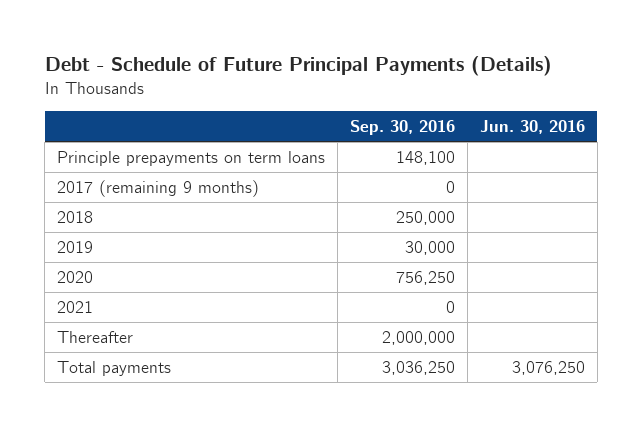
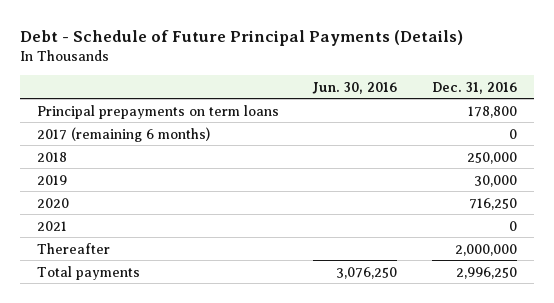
- | Sep. 30, 2016 | Jun. 30, 2016
+ | Jun. 30, 2016 | Dec. 31, 2016
- Principle prepayments on term loans | 148,100 |
- 2017 (remaining 9 months) | 0 |
+ Principal prepayments on term loans | | 178,800
+ 2017 (remaining 6 months) | | 0

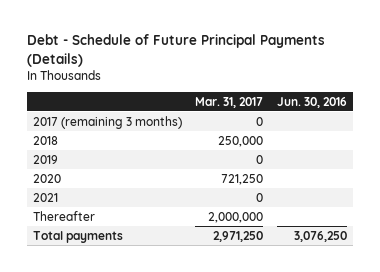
- | Jun. 30, 2016 | Dec. 31, 2016
+ | Mar. 31, 2017 | Jun. 30, 2016
- Principal prepayments on term loans | | 178,800
- 2017 (remaining 6 months) | | 0
+ 2017 (remaining 3 months) | 0 |

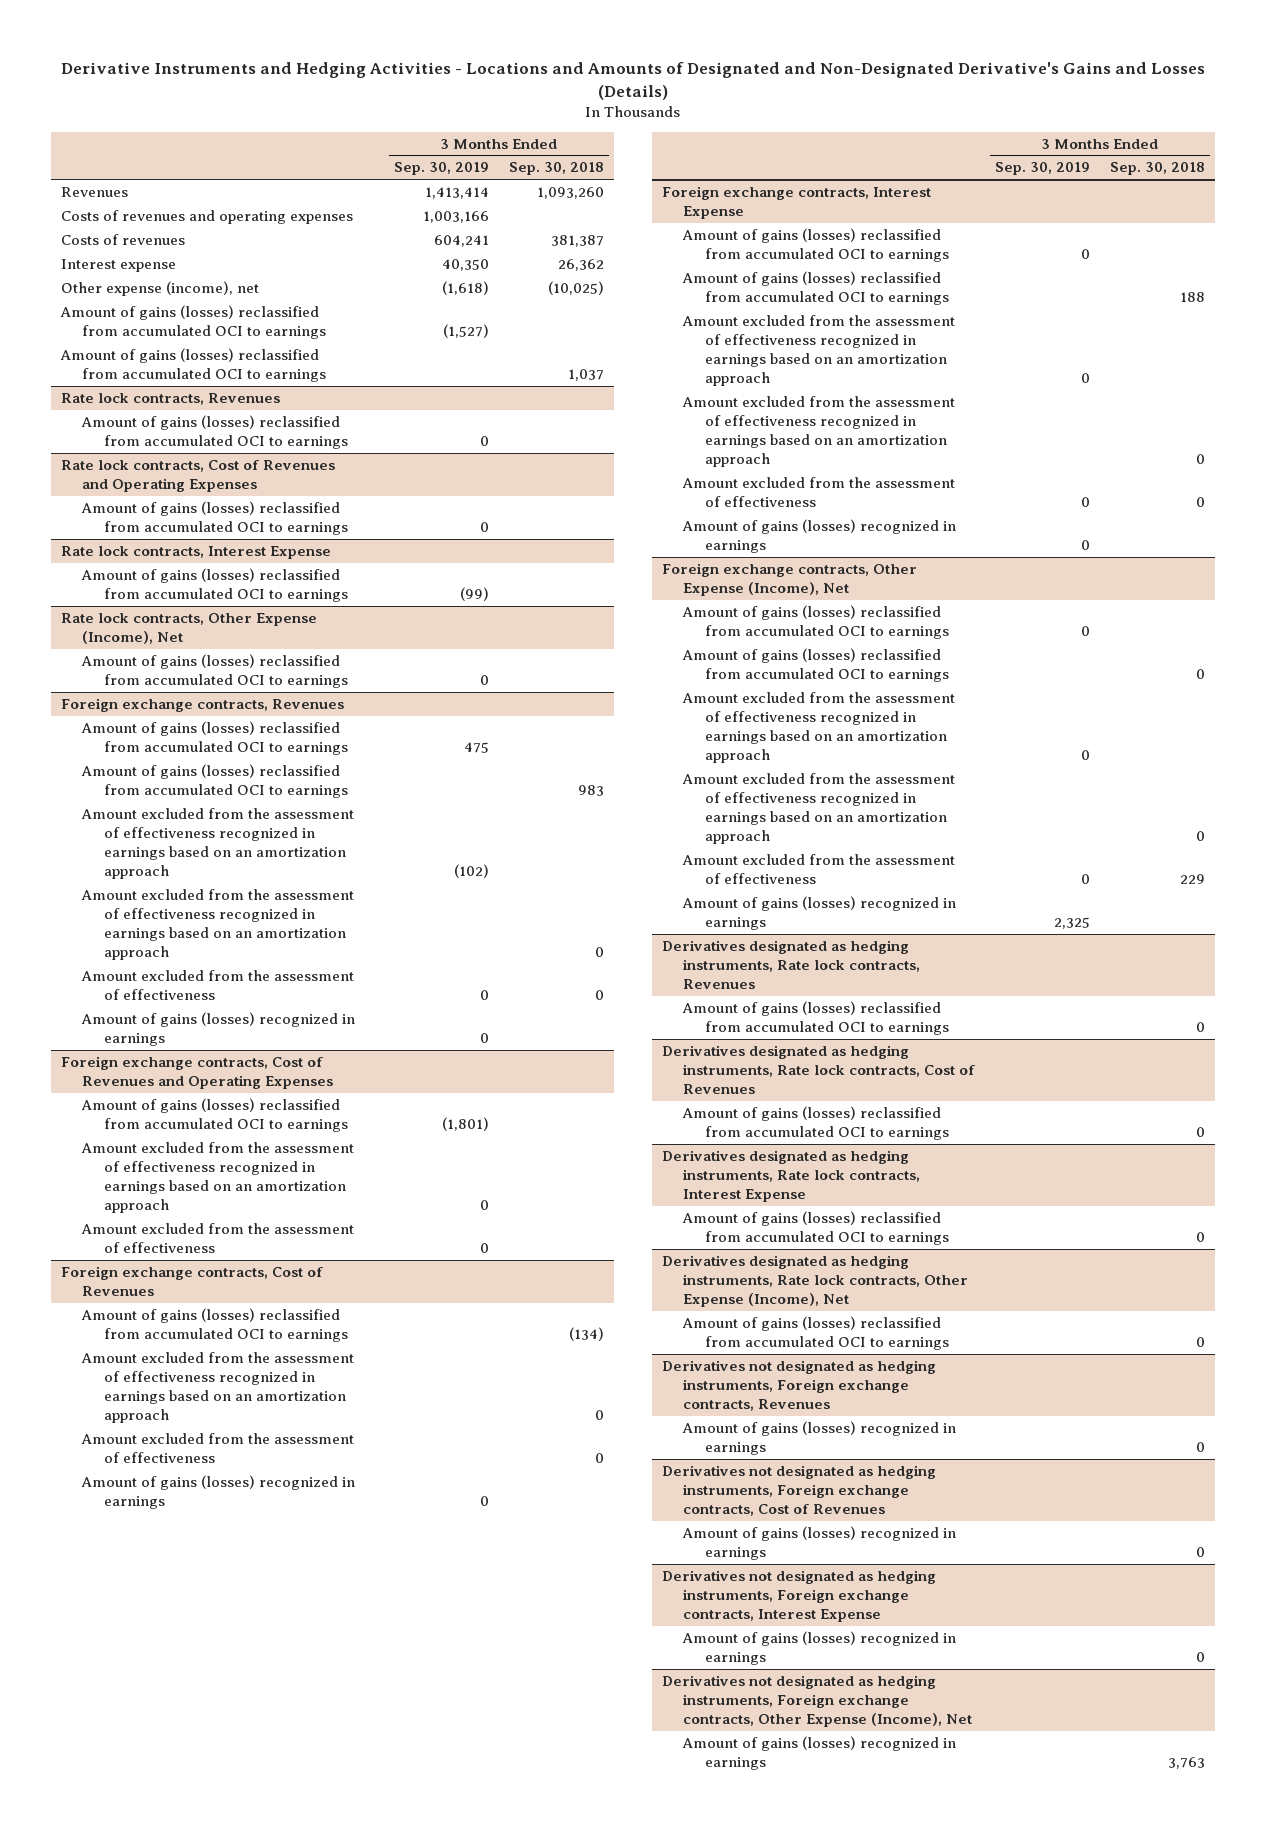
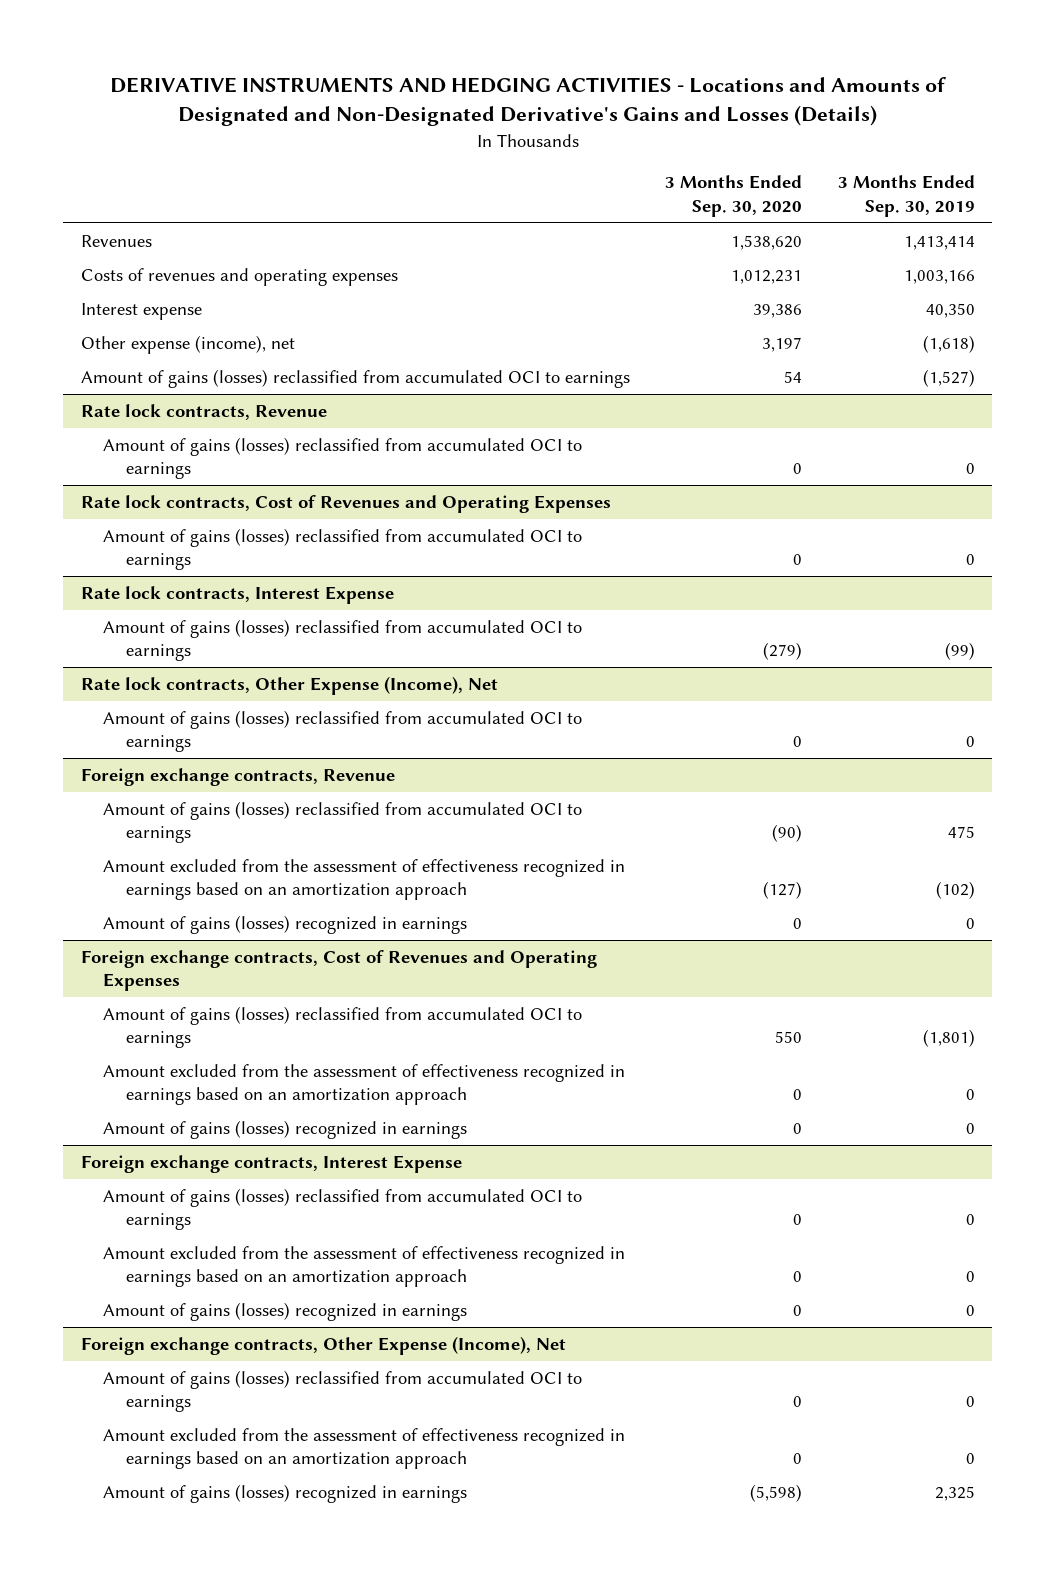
- Derivative Instruments and Hedging Activities - Locations and Amounts of Designated and Non-Designated Derivative's Gains and Losses (Details)
+ DERIVATIVE INSTRUMENTS AND HEDGING ACTIVITIES - Locations and Amounts of Designated and Non-Designated Derivative's Gains and Losses (Details)
- | 3 Months Ended Sep. 30, 2019 | 3 Months Ended Sep. 30, 2018
+ | 3 Months Ended Sep. 30, 2020 | 3 Months Ended Sep. 30, 2019
- Costs of revenues | 604,241 | 381,387
- Amount of gains (losses) reclassified from accumulated OCI to earnings | | 1,037
- Rate lock contracts, Revenues
+ Rate lock contracts, Revenue
- Foreign exchange contracts, Revenues
+ Foreign exchange contracts, Revenue
- Amount of gains (losses) reclassified from accumulated OCI to earnings | | 983
- Amount excluded from the assessment of effectiveness recognized in earnings based on an amortization approach | | 0
- Amount excluded from the assessment of effectiveness | 0 | 0
@ Foreign exchange contracts, Cost of Revenues and Operating Expenses
- Amount excluded from the assessment of effectiveness | 0 |
- Foreign exchange contracts, Cost of Revenues
- Amount of gains (losses) reclassified from accumulated OCI to earnings | | (134)
- Amount excluded from the assessment of effectiveness recognized in earnings based on an amortization approach | | 0
- Amount excluded from the assessment of effectiveness | | 0
- Amount of gains (losses) recognized in earnings | 0 |
@ Foreign exchange contracts, Cost of Revenues and Operating Expenses
+ Amount of gains (losses) recognized in earnings | 0 | 0
@ Foreign exchange contracts, Interest Expense
- Amount of gains (losses) reclassified from accumulated OCI to earnings | | 188
- Amount excluded from the assessment of effectiveness recognized in earnings based on an amortization approach | | 0
- Amount excluded from the assessment of effectiveness | 0 | 0
@ Foreign exchange contracts, Other Expense (Income), Net
- Amount of gains (losses) reclassified from accumulated OCI to earnings | | 0
- Amount excluded from the assessment of effectiveness recognized in earnings based on an amortization approach | | 0
- Amount excluded from the assessment of effectiveness | 0 | 229
- Derivatives designated as hedging instruments, Rate lock contracts, Revenues
- Amount of gains (losses) reclassified from accumulated OCI to earnings | | 0
- Derivatives designated as hedging instruments, Rate lock contracts, Cost of Revenues
- Amount of gains (losses) reclassified from accumulated OCI to earnings | | 0
- Derivatives designated as hedging instruments, Rate lock contracts, Interest Expense
- Amount of gains (losses) reclassified from accumulated OCI to earnings | | 0
- Derivatives designated as hedging instruments, Rate lock contracts, Other Expense (Income), Net
- Amount of gains (losses) reclassified from accumulated OCI to earnings | | 0
- Derivatives not designated as hedging instruments, Foreign exchange contracts, Revenues
- Amount of gains (losses) recognized in earnings | | 0
- Derivatives not designated as hedging instruments, Foreign exchange contracts, Cost of Revenues
- Amount of gains (losses) recognized in earnings | | 0
- Derivatives not designated as hedging instruments, Foreign exchange contracts, Interest Expense
- Amount of gains (losses) recognized in earnings | | 0
- Derivatives not designated as hedging instruments, Foreign exchange contracts, Other Expense (Income), Net
- Amount of gains (losses) recognized in earnings | | 3,763

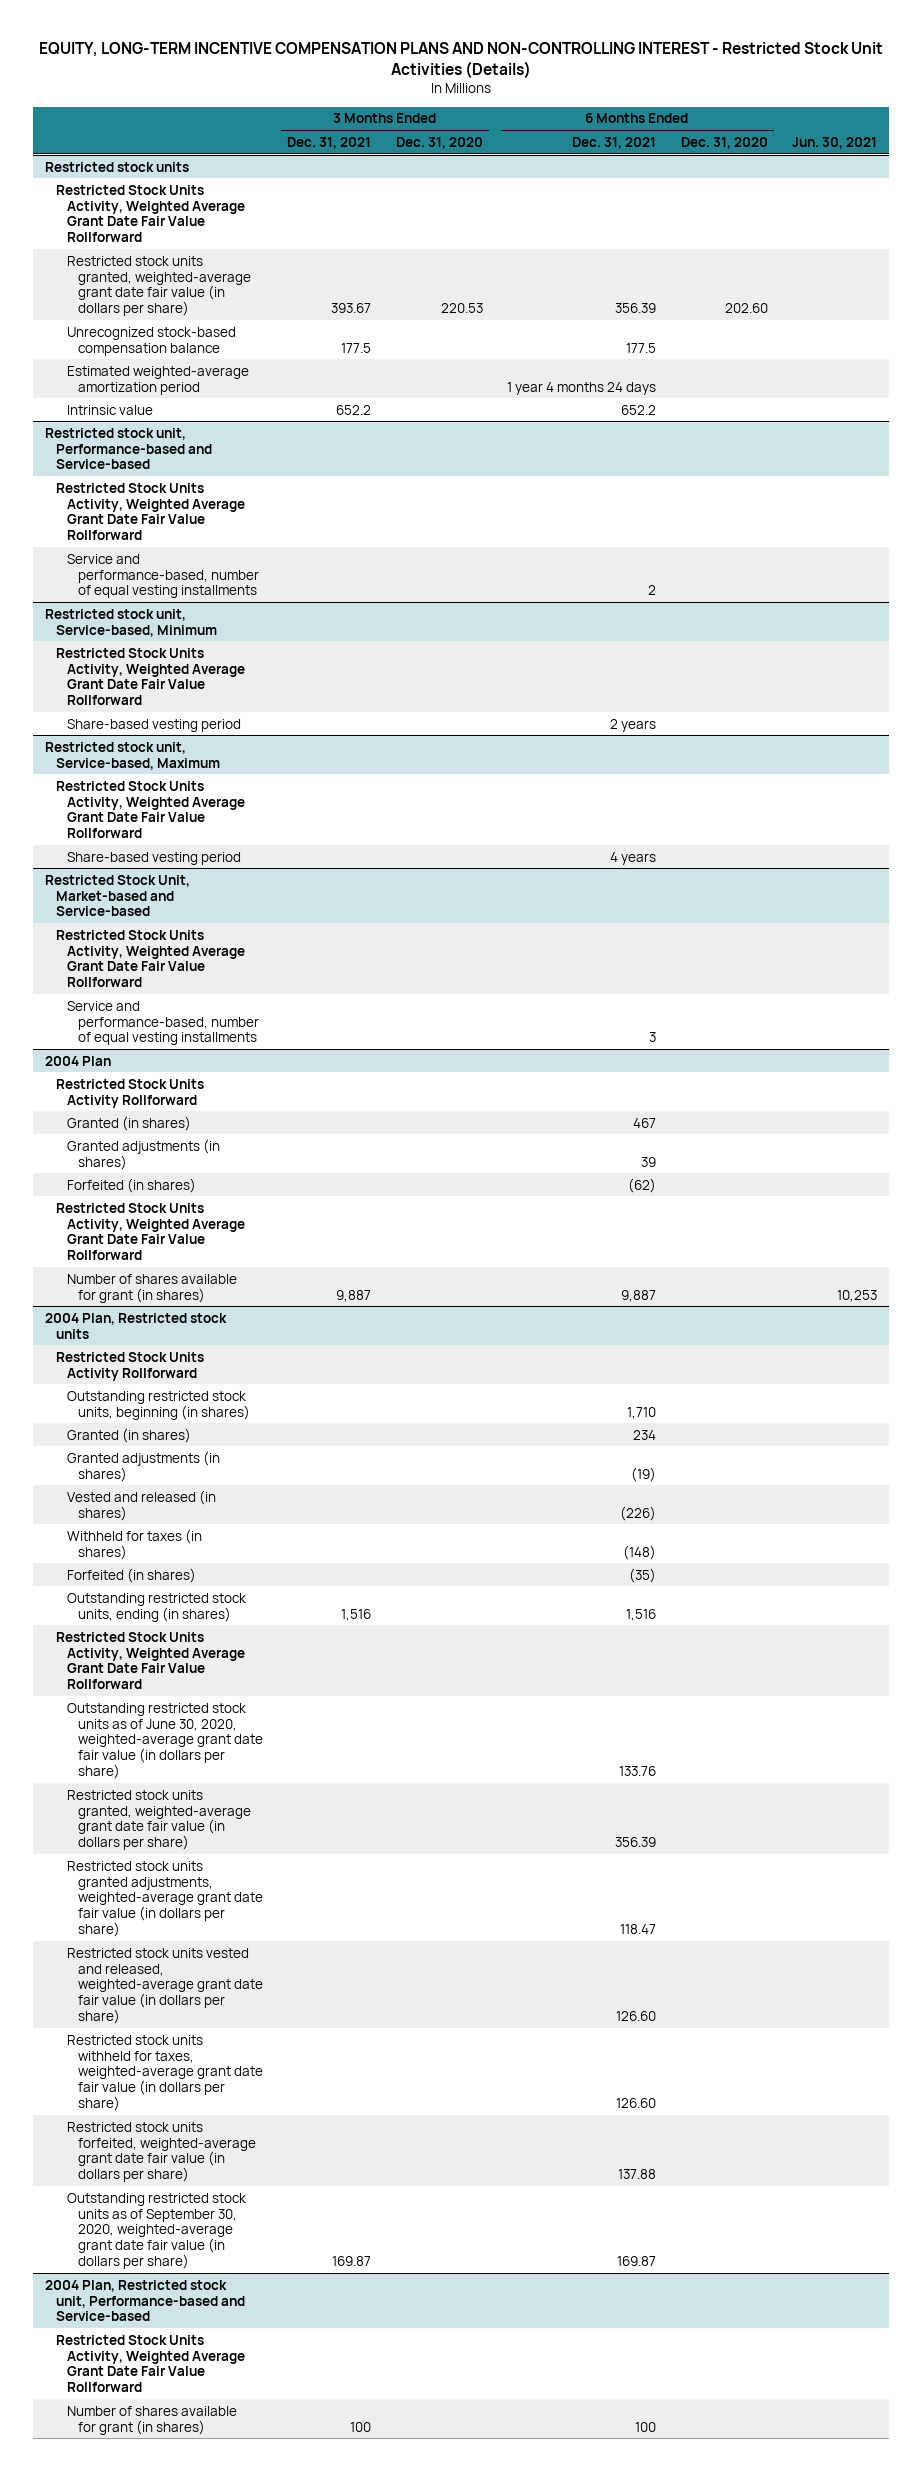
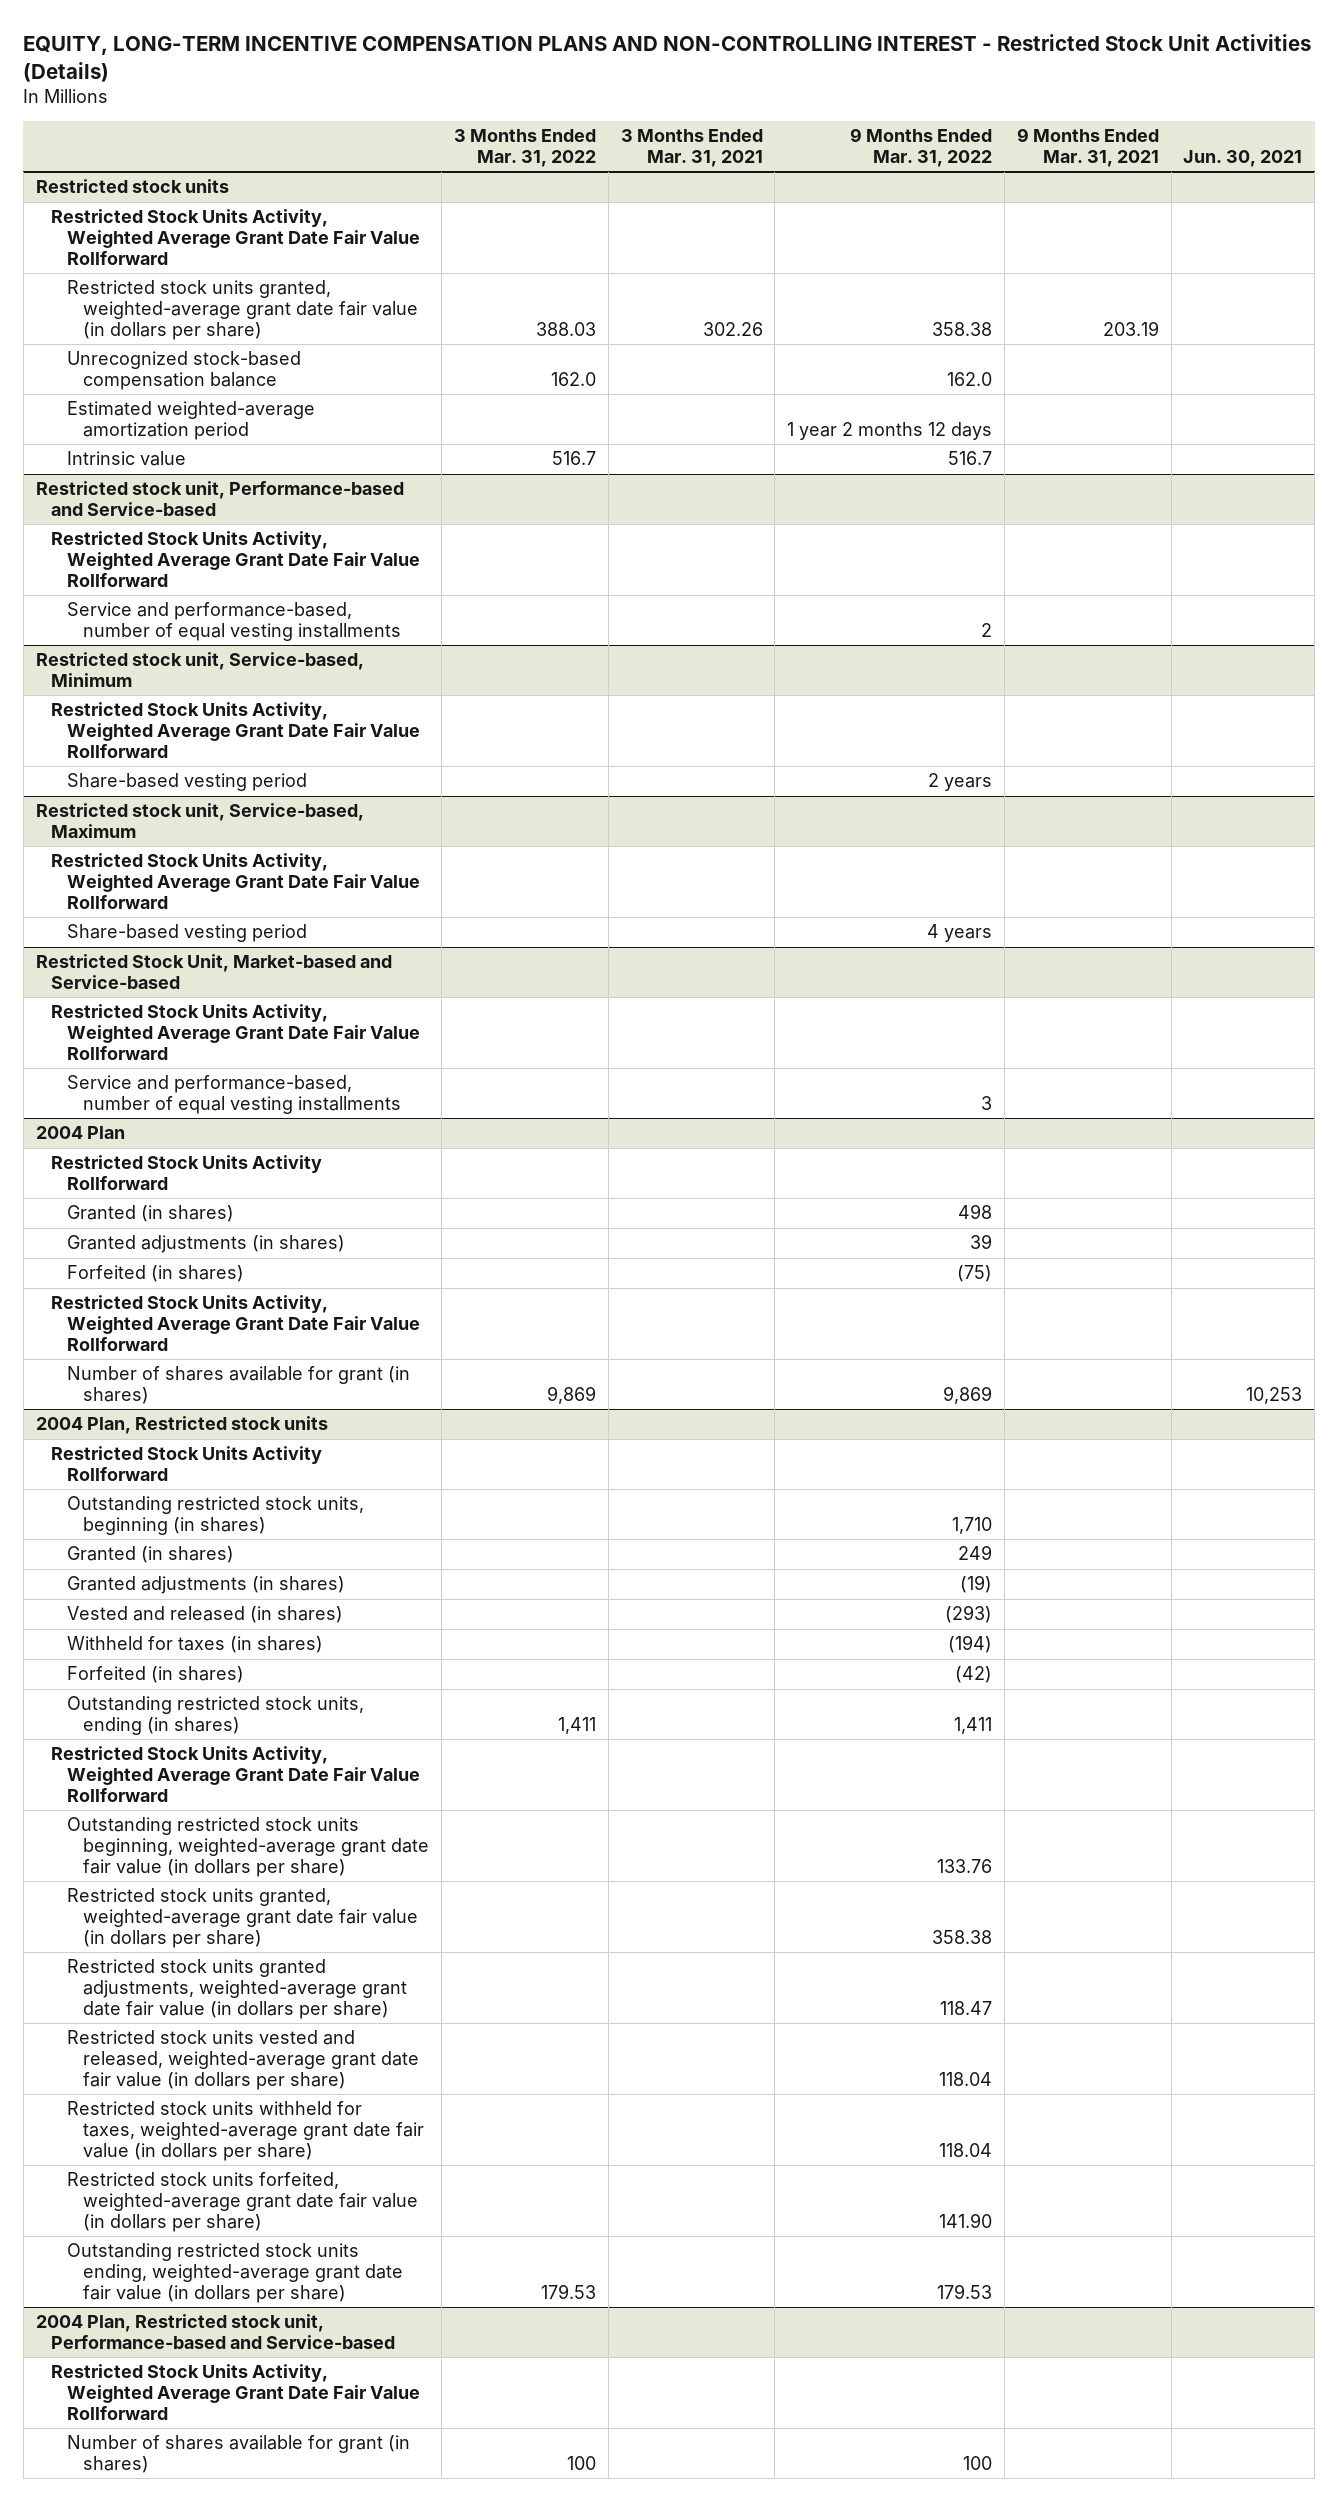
- | 3 Months Ended Dec. 31, 2021 | 3 Months Ended Dec. 31, 2020 | 6 Months Ended Dec. 31, 2021 | 6 Months Ended Dec. 31, 2020 | Jun. 30, 2021
+ | 3 Months Ended Mar. 31, 2022 | 3 Months Ended Mar. 31, 2021 | 9 Months Ended Mar. 31, 2022 | 9 Months Ended Mar. 31, 2021 | Jun. 30, 2021
@ 2004 Plan, Restricted stock units
- Outstanding restricted stock units as of June 30, 2020, weighted-average grant date fair value (in dollars per share) | | | 133.76 | |
+ Outstanding restricted stock units beginning, weighted-average grant date fair value (in dollars per share) | | | 133.76 | |
- Outstanding restricted stock units as of September 30, 2020, weighted-average grant date fair value (in dollars per share) | 169.87 | | 169.87 | |
+ Outstanding restricted stock units ending, weighted-average grant date fair value (in dollars per share) | 179.53 | | 179.53 | |

